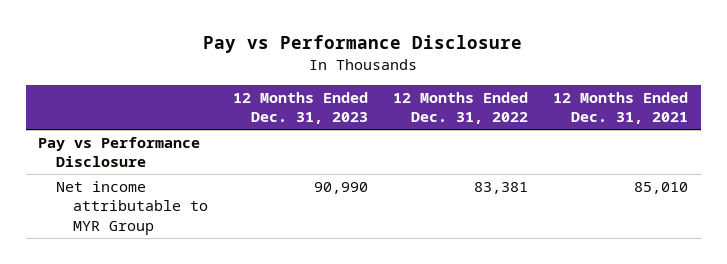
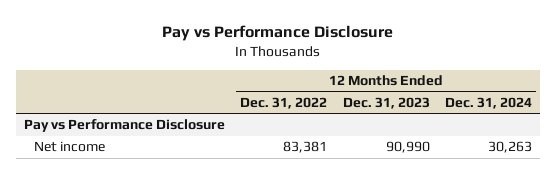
- | 12 Months Ended Dec. 31, 2023 | 12 Months Ended Dec. 31, 2022 | 12 Months Ended Dec. 31, 2021
+ | 12 Months Ended Dec. 31, 2022 | 12 Months Ended Dec. 31, 2023 | 12 Months Ended Dec. 31, 2024
- Net income attributable to MYR Group | 90,990 | 83,381 | 85,010
+ Net income | 83,381 | 90,990 | 30,263

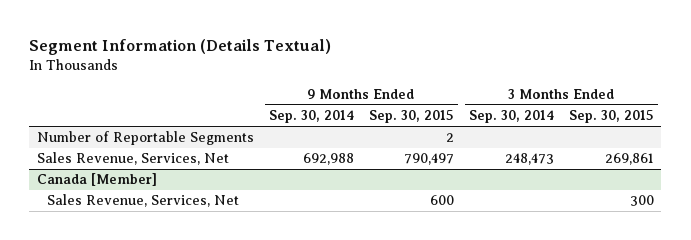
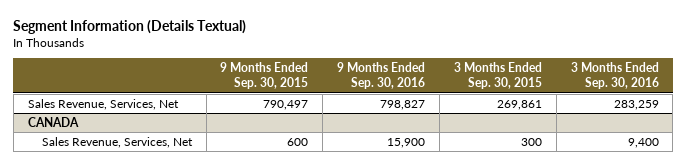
- | 9 Months Ended Sep. 30, 2014 | 9 Months Ended Sep. 30, 2015 | 3 Months Ended Sep. 30, 2014 | 3 Months Ended Sep. 30, 2015
+ | 9 Months Ended Sep. 30, 2015 | 9 Months Ended Sep. 30, 2016 | 3 Months Ended Sep. 30, 2015 | 3 Months Ended Sep. 30, 2016
- Number of Reportable Segments | | 2 | |
- Canada [Member]
+ CANADA

